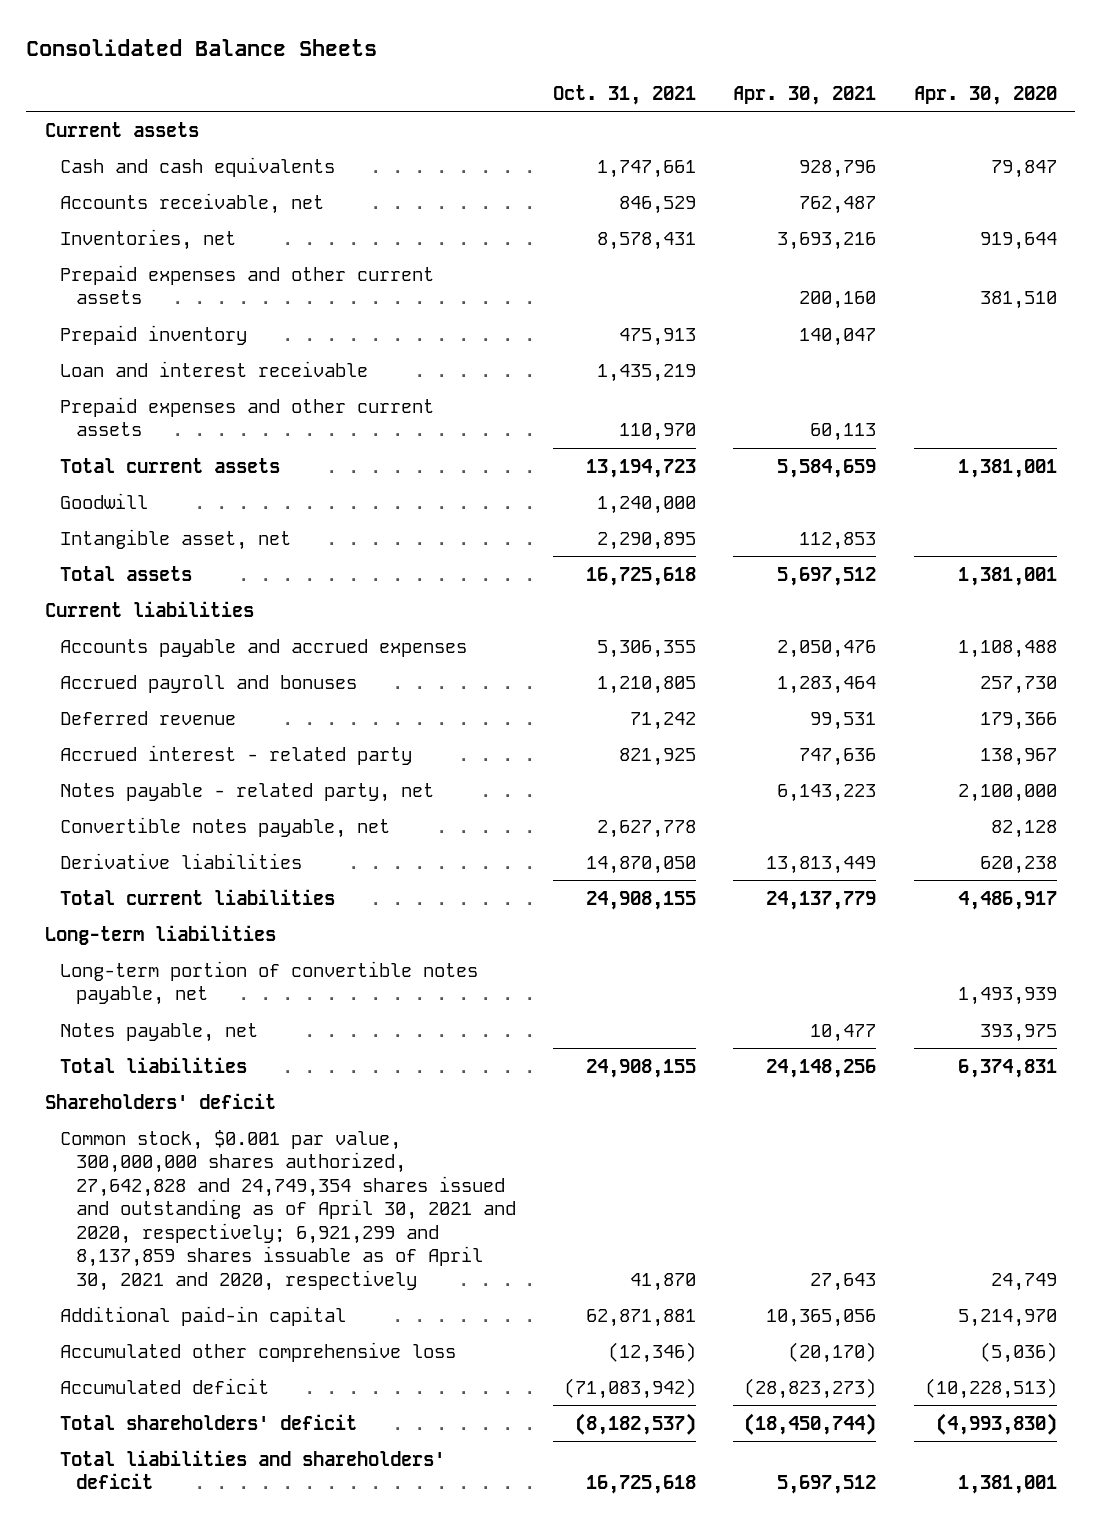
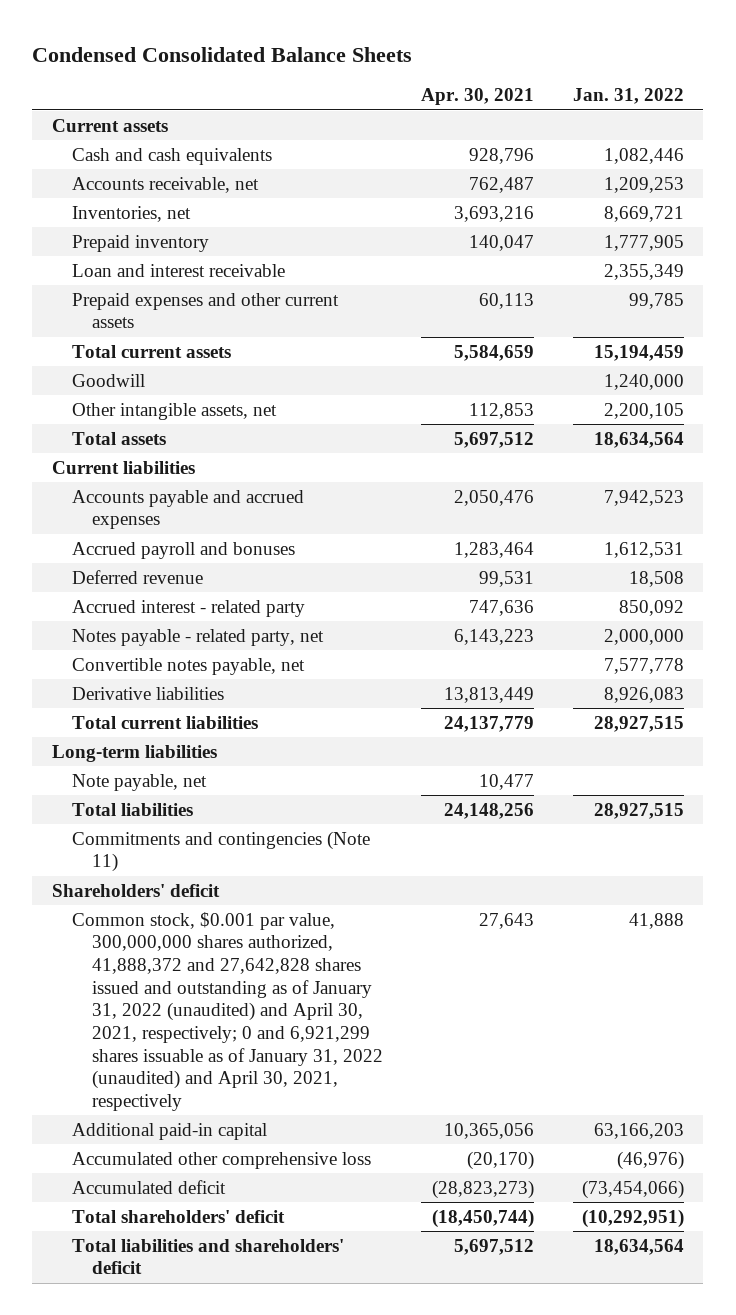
- Consolidated Balance Sheets
+ Condensed Consolidated Balance Sheets
- | Oct. 31, 2021 | Apr. 30, 2021 | Apr. 30, 2020
+ | Apr. 30, 2021 | Jan. 31, 2022
- Prepaid expenses and other current assets | | 200,160 | 381,510
- Intangible asset, net | 2,290,895 | 112,853 |
+ Other intangible assets, net | 112,853 | 2,200,105
- Long-term portion of convertible notes payable, net | | | 1,493,939
- Notes payable, net | | 10,477 | 393,975
+ Note payable, net | 10,477 |
+ Commitments and contingencies (Note 11)
- Common stock, $0.001 par value, 300,000,000 shares authorized, 27,642,828 and 24,749,354 shares issued and outstanding as of April 30, 2021 and 2020, respectively; 6,921,299 and 8,137,859 shares issuable as of April 30, 2021 and 2020, respectively | 41,870 | 27,643 | 24,749
+ Common stock, $0.001 par value, 300,000,000 shares authorized, 41,888,372 and 27,642,828 shares issued and outstanding as of January 31, 2022 (unaudited) and April 30, 2021, respectively; 0 and 6,921,299 shares issuable as of January 31, 2022 (unaudited) and April 30, 2021, respectively | 27,643 | 41,888

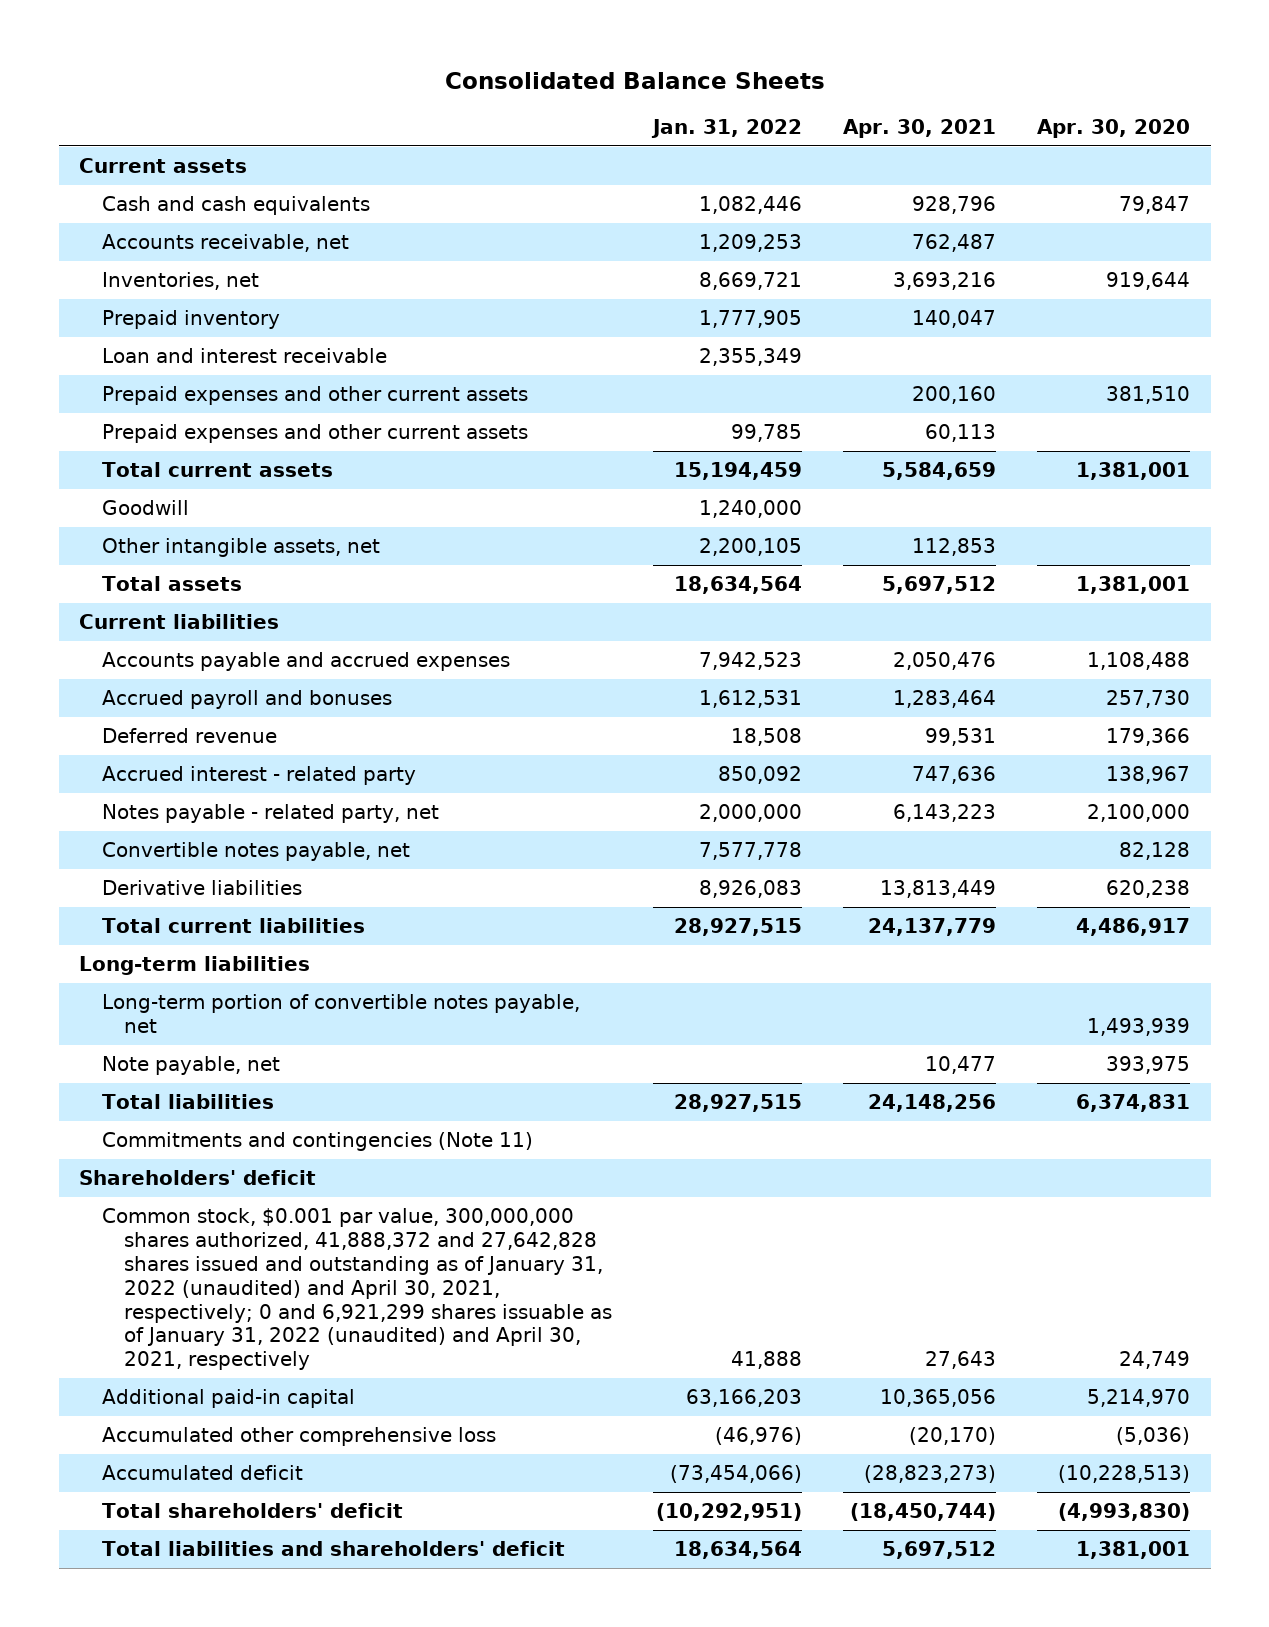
- Condensed Consolidated Balance Sheets
+ Consolidated Balance Sheets
- | Apr. 30, 2021 | Jan. 31, 2022
+ | Jan. 31, 2022 | Apr. 30, 2021 | Apr. 30, 2020
+ Prepaid expenses and other current assets | | 200,160 | 381,510
+ Long-term portion of convertible notes payable, net | | | 1,493,939

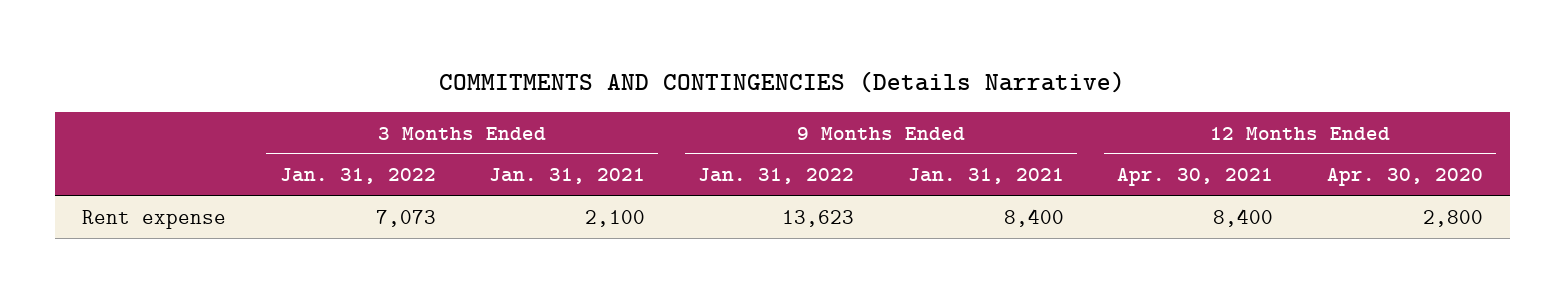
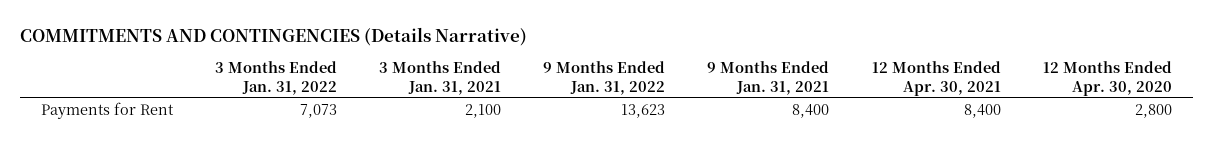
- Rent expense | 7,073 | 2,100 | 13,623 | 8,400 | 8,400 | 2,800
+ Payments for Rent | 7,073 | 2,100 | 13,623 | 8,400 | 8,400 | 2,800

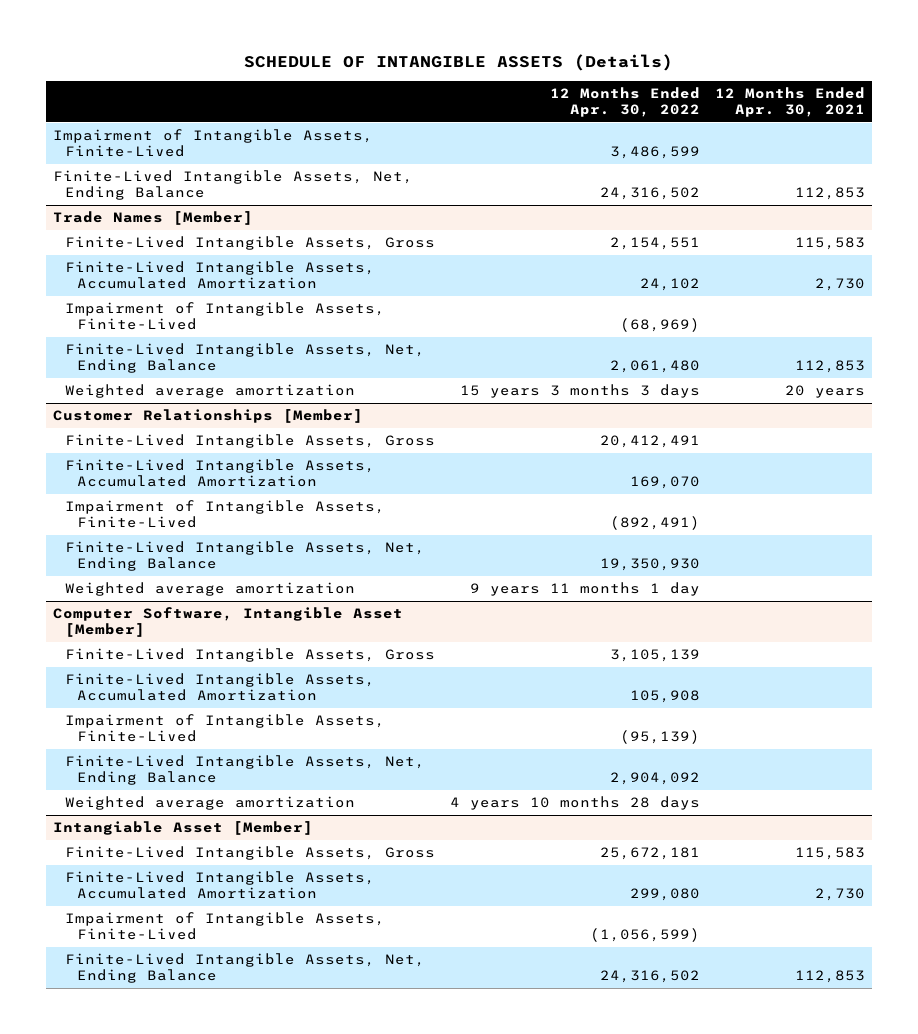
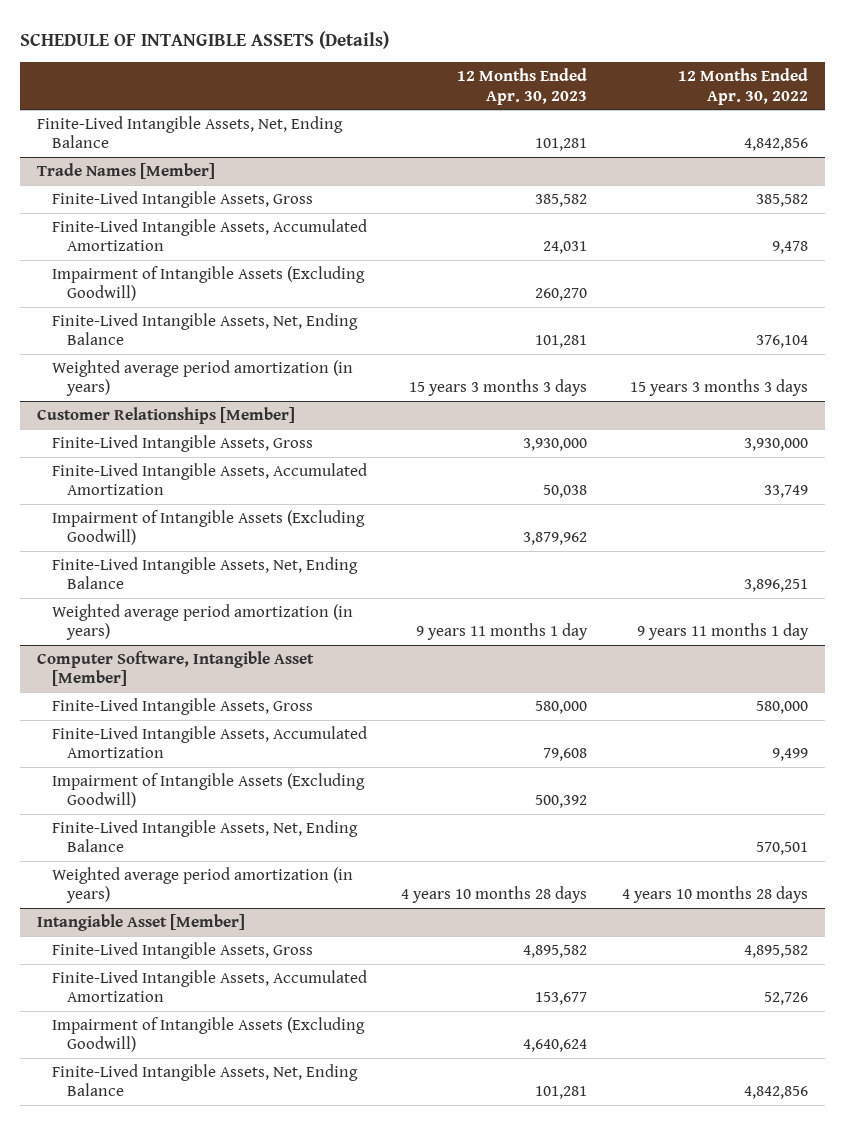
- | 12 Months Ended Apr. 30, 2022 | 12 Months Ended Apr. 30, 2021
+ | 12 Months Ended Apr. 30, 2023 | 12 Months Ended Apr. 30, 2022
- Impairment of Intangible Assets, Finite-Lived | 3,486,599 |
- Finite-Lived Intangible Assets, Net, Ending Balance | 24,316,502 | 112,853
+ Finite-Lived Intangible Assets, Net, Ending Balance | 101,281 | 4,842,856
@ Trade Names [Member]
- Finite-Lived Intangible Assets, Gross | 2,154,551 | 115,583
- Finite-Lived Intangible Assets, Accumulated Amortization | 24,102 | 2,730
- Impairment of Intangible Assets, Finite-Lived | (68,969) |
- Finite-Lived Intangible Assets, Net, Ending Balance | 2,061,480 | 112,853
- Weighted average amortization | 15 years 3 months 3 days | 20 years
+ Finite-Lived Intangible Assets, Gross | 385,582 | 385,582
+ Finite-Lived Intangible Assets, Accumulated Amortization | 24,031 | 9,478
+ Impairment of Intangible Assets (Excluding Goodwill) | 260,270 |
+ Finite-Lived Intangible Assets, Net, Ending Balance | 101,281 | 376,104
+ Weighted average period amortization (in years) | 15 years 3 months 3 days | 15 years 3 months 3 days
@ Customer Relationships [Member]
- Finite-Lived Intangible Assets, Gross | 20,412,491 |
- Finite-Lived Intangible Assets, Accumulated Amortization | 169,070 |
- Impairment of Intangible Assets, Finite-Lived | (892,491) |
- Finite-Lived Intangible Assets, Net, Ending Balance | 19,350,930 |
- Weighted average amortization | 9 years 11 months 1 day |
+ Finite-Lived Intangible Assets, Gross | 3,930,000 | 3,930,000
+ Finite-Lived Intangible Assets, Accumulated Amortization | 50,038 | 33,749
+ Impairment of Intangible Assets (Excluding Goodwill) | 3,879,962 |
+ Finite-Lived Intangible Assets, Net, Ending Balance | | 3,896,251
+ Weighted average period amortization (in years) | 9 years 11 months 1 day | 9 years 11 months 1 day
@ Computer Software, Intangible Asset [Member]
- Finite-Lived Intangible Assets, Gross | 3,105,139 |
- Finite-Lived Intangible Assets, Accumulated Amortization | 105,908 |
- Impairment of Intangible Assets, Finite-Lived | (95,139) |
- Finite-Lived Intangible Assets, Net, Ending Balance | 2,904,092 |
- Weighted average amortization | 4 years 10 months 28 days |
+ Finite-Lived Intangible Assets, Gross | 580,000 | 580,000
+ Finite-Lived Intangible Assets, Accumulated Amortization | 79,608 | 9,499
+ Impairment of Intangible Assets (Excluding Goodwill) | 500,392 |
+ Finite-Lived Intangible Assets, Net, Ending Balance | | 570,501
+ Weighted average period amortization (in years) | 4 years 10 months 28 days | 4 years 10 months 28 days
@ Intangiable Asset [Member]
- Finite-Lived Intangible Assets, Gross | 25,672,181 | 115,583
- Finite-Lived Intangible Assets, Accumulated Amortization | 299,080 | 2,730
- Impairment of Intangible Assets, Finite-Lived | (1,056,599) |
- Finite-Lived Intangible Assets, Net, Ending Balance | 24,316,502 | 112,853
+ Finite-Lived Intangible Assets, Gross | 4,895,582 | 4,895,582
+ Finite-Lived Intangible Assets, Accumulated Amortization | 153,677 | 52,726
+ Impairment of Intangible Assets (Excluding Goodwill) | 4,640,624 |
+ Finite-Lived Intangible Assets, Net, Ending Balance | 101,281 | 4,842,856

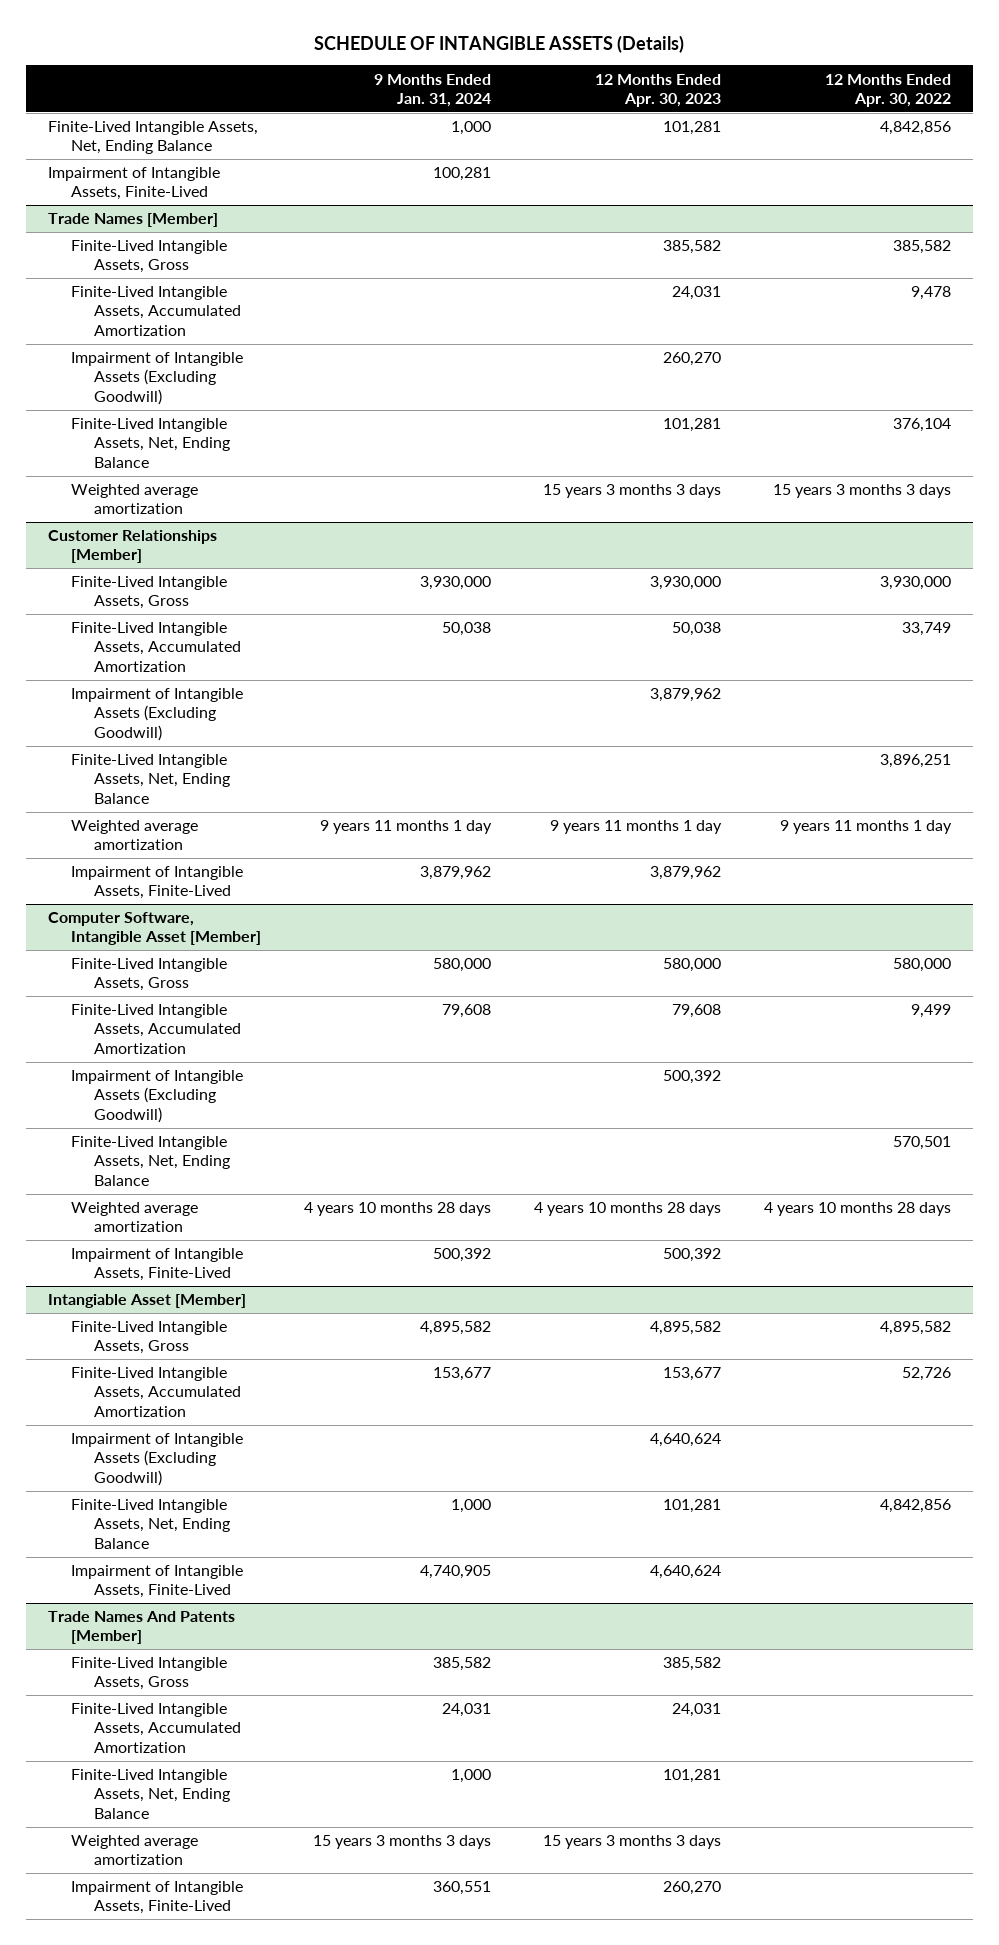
- | 12 Months Ended Apr. 30, 2023 | 12 Months Ended Apr. 30, 2022
+ | 9 Months Ended Jan. 31, 2024 | 12 Months Ended Apr. 30, 2023 | 12 Months Ended Apr. 30, 2022
+ Impairment of Intangible Assets, Finite-Lived | 100,281 | |
@ Trade Names [Member]
- Weighted average period amortization (in years) | 15 years 3 months 3 days | 15 years 3 months 3 days
+ Weighted average amortization | | 15 years 3 months 3 days | 15 years 3 months 3 days
@ Customer Relationships [Member]
- Weighted average period amortization (in years) | 9 years 11 months 1 day | 9 years 11 months 1 day
+ Weighted average amortization | 9 years 11 months 1 day | 9 years 11 months 1 day | 9 years 11 months 1 day
+ Impairment of Intangible Assets, Finite-Lived | 3,879,962 | 3,879,962 |
@ Computer Software, Intangible Asset [Member]
- Weighted average period amortization (in years) | 4 years 10 months 28 days | 4 years 10 months 28 days
+ Weighted average amortization | 4 years 10 months 28 days | 4 years 10 months 28 days | 4 years 10 months 28 days
+ Impairment of Intangible Assets, Finite-Lived | 500,392 | 500,392 |
@ Intangiable Asset [Member]
+ Impairment of Intangible Assets, Finite-Lived | 4,740,905 | 4,640,624 |
+ Trade Names And Patents [Member]
+ Finite-Lived Intangible Assets, Gross | 385,582 | 385,582 |
+ Finite-Lived Intangible Assets, Accumulated Amortization | 24,031 | 24,031 |
+ Finite-Lived Intangible Assets, Net, Ending Balance | 1,000 | 101,281 |
+ Weighted average amortization | 15 years 3 months 3 days | 15 years 3 months 3 days |
+ Impairment of Intangible Assets, Finite-Lived | 360,551 | 260,270 |

